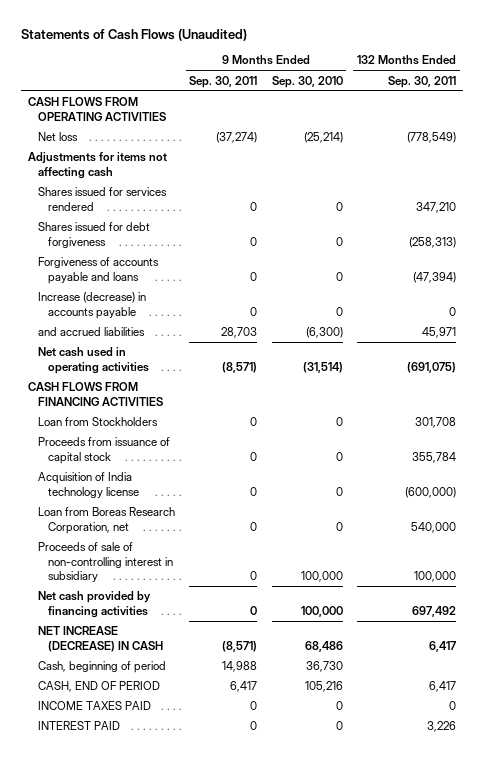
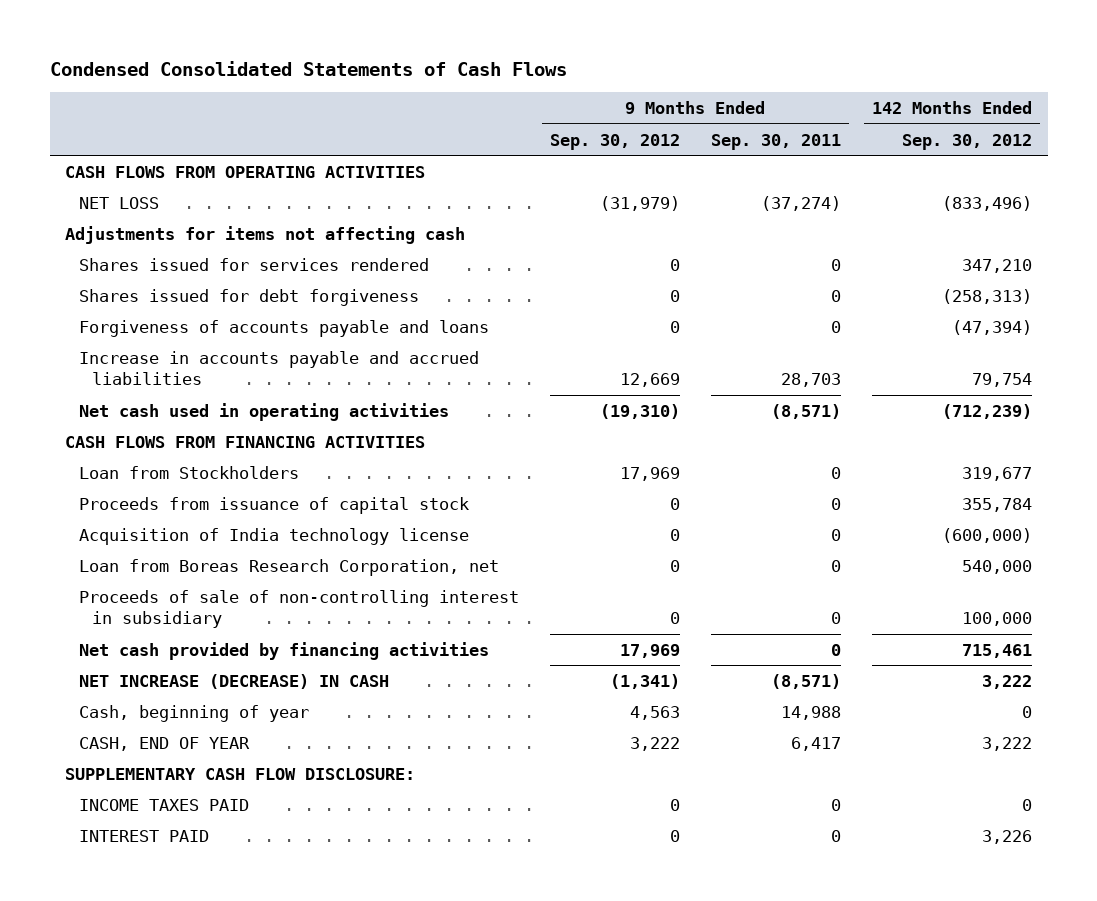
- Statements of Cash Flows (Unaudited)
+ Condensed Consolidated Statements of Cash Flows
- | 9 Months Ended Sep. 30, 2011 | 9 Months Ended Sep. 30, 2010 | 132 Months Ended Sep. 30, 2011
+ | 9 Months Ended Sep. 30, 2012 | 9 Months Ended Sep. 30, 2011 | 142 Months Ended Sep. 30, 2012
- Net loss | (37,274) | (25,214) | (778,549)
+ NET LOSS | (31,979) | (37,274) | (833,496)
- Increase (decrease) in accounts payable | 0 | 0 | 0
- and accrued liabilities | 28,703 | (6,300) | 45,971
+ Increase in accounts payable and accrued liabilities | 12,669 | 28,703 | 79,754
- Cash, beginning of period | 14,988 | 36,730 |
- CASH, END OF PERIOD | 6,417 | 105,216 | 6,417
+ Cash, beginning of year | 4,563 | 14,988 | 0
+ CASH, END OF YEAR | 3,222 | 6,417 | 3,222
+ SUPPLEMENTARY CASH FLOW DISCLOSURE:

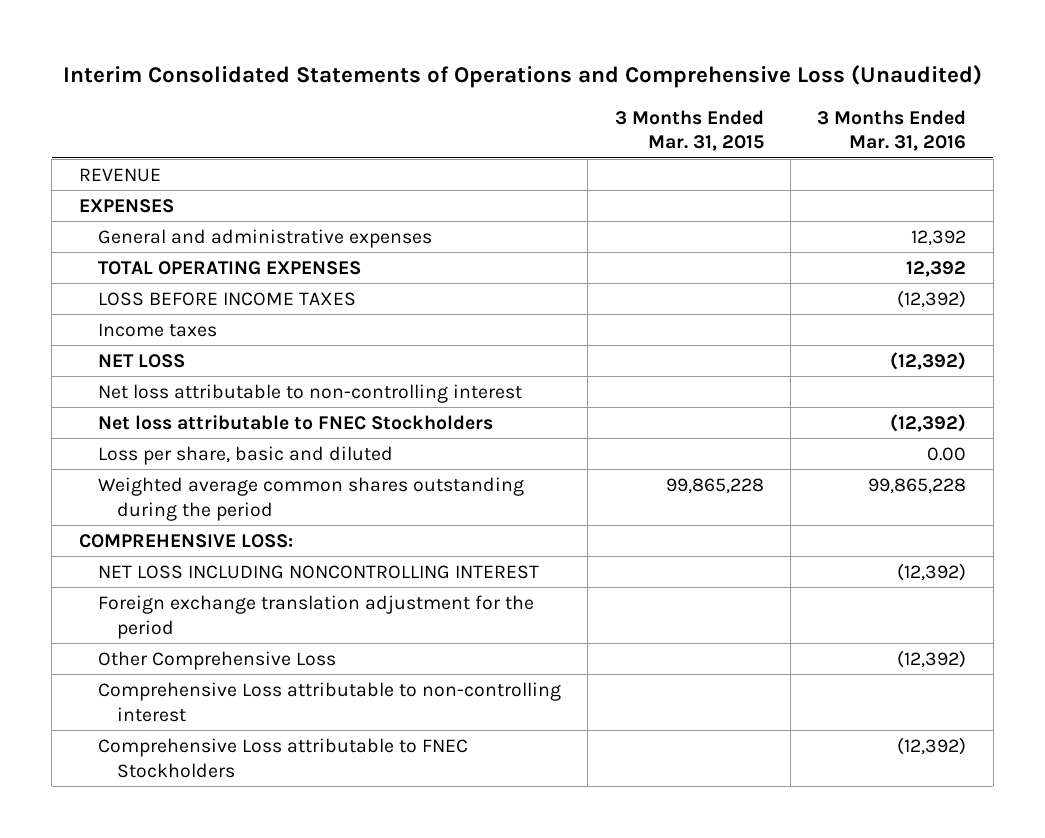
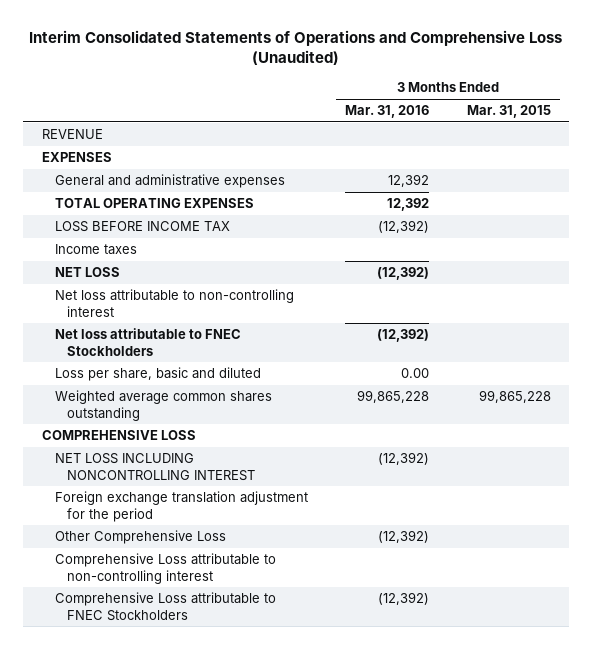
- | 3 Months Ended Mar. 31, 2015 | 3 Months Ended Mar. 31, 2016
+ | 3 Months Ended Mar. 31, 2016 | 3 Months Ended Mar. 31, 2015
- LOSS BEFORE INCOME TAXES | | (12,392)
+ LOSS BEFORE INCOME TAX | (12,392) |
- Weighted average common shares outstanding during the period | 99,865,228 | 99,865,228
- COMPREHENSIVE LOSS:
+ Weighted average common shares outstanding | 99,865,228 | 99,865,228
+ COMPREHENSIVE LOSS

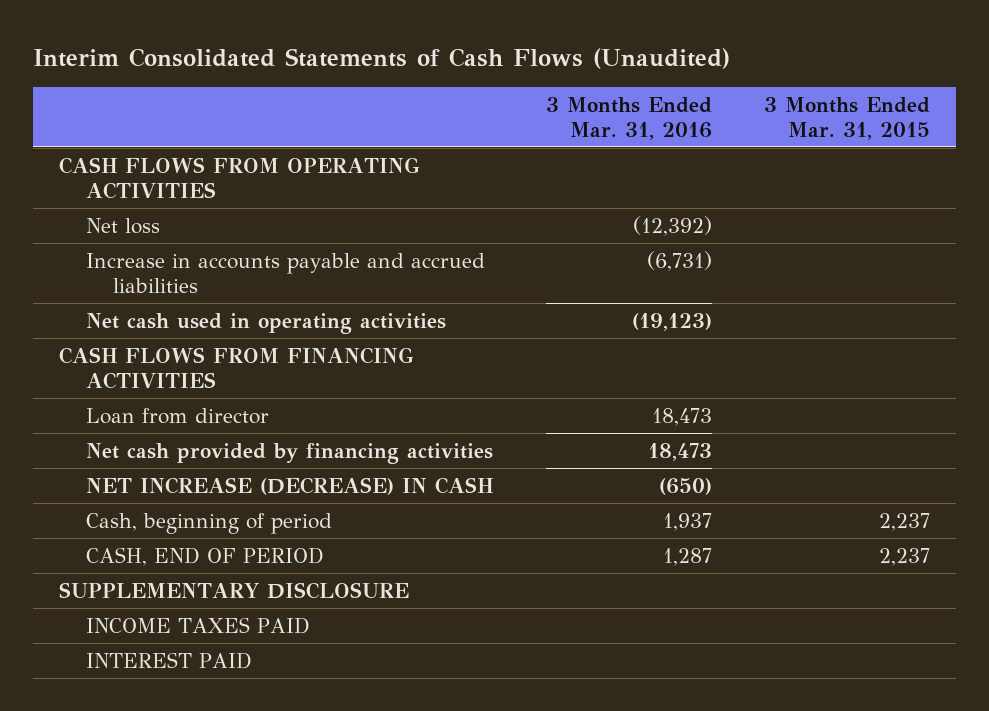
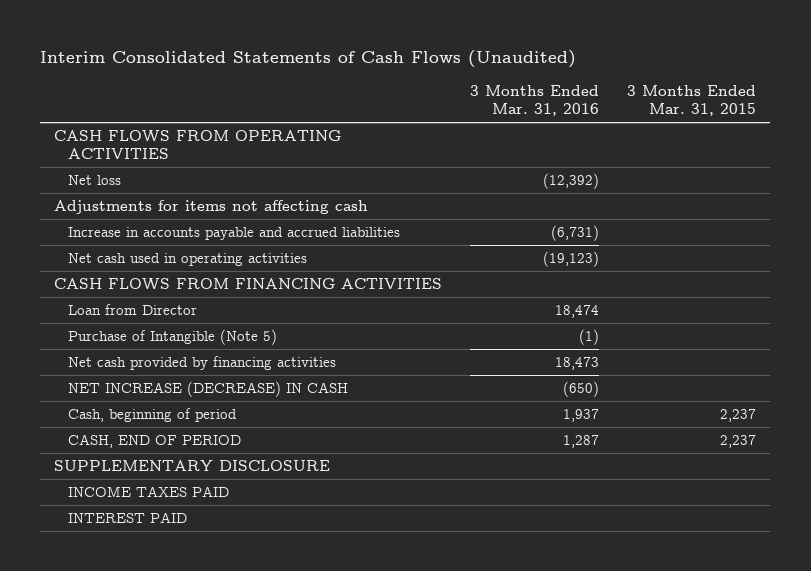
+ Adjustments for items not affecting cash
- Loan from director | 18,473 |
+ Loan from Director | 18,474 |
+ Purchase of Intangible (Note 5) | (1) |

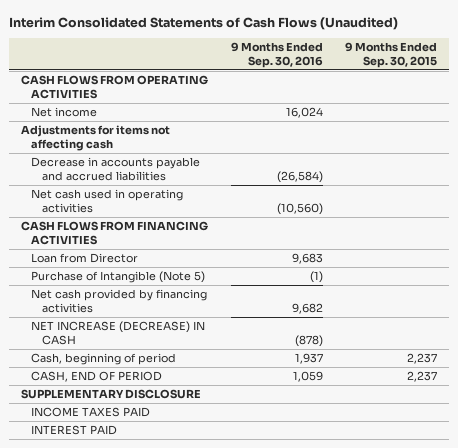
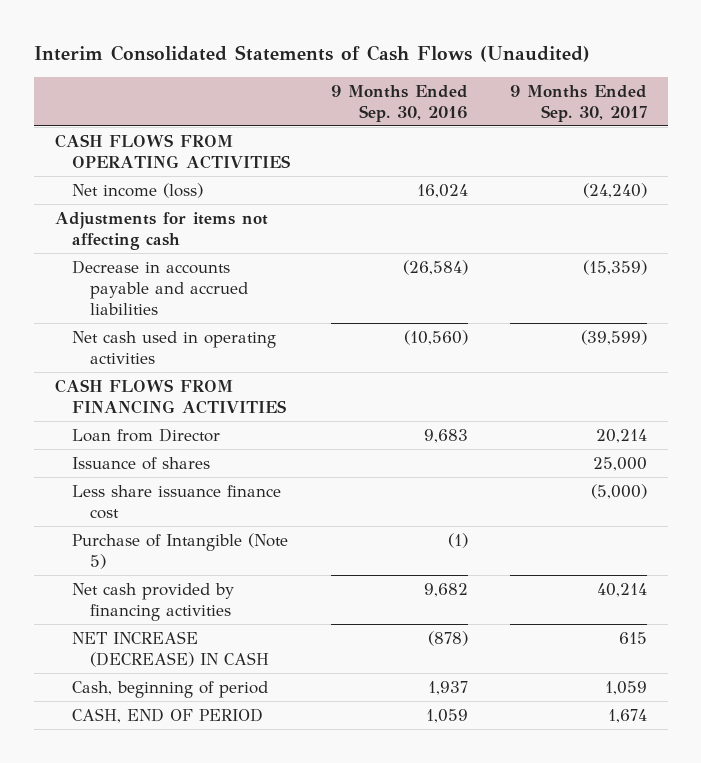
- | 9 Months Ended Sep. 30, 2016 | 9 Months Ended Sep. 30, 2015
+ | 9 Months Ended Sep. 30, 2016 | 9 Months Ended Sep. 30, 2017
- Net income | 16,024 |
+ Net income (loss) | 16,024 | (24,240)
+ Issuance of shares | | 25,000
+ Less share issuance finance cost | | (5,000)
- SUPPLEMENTARY DISCLOSURE
- INCOME TAXES PAID
- INTEREST PAID

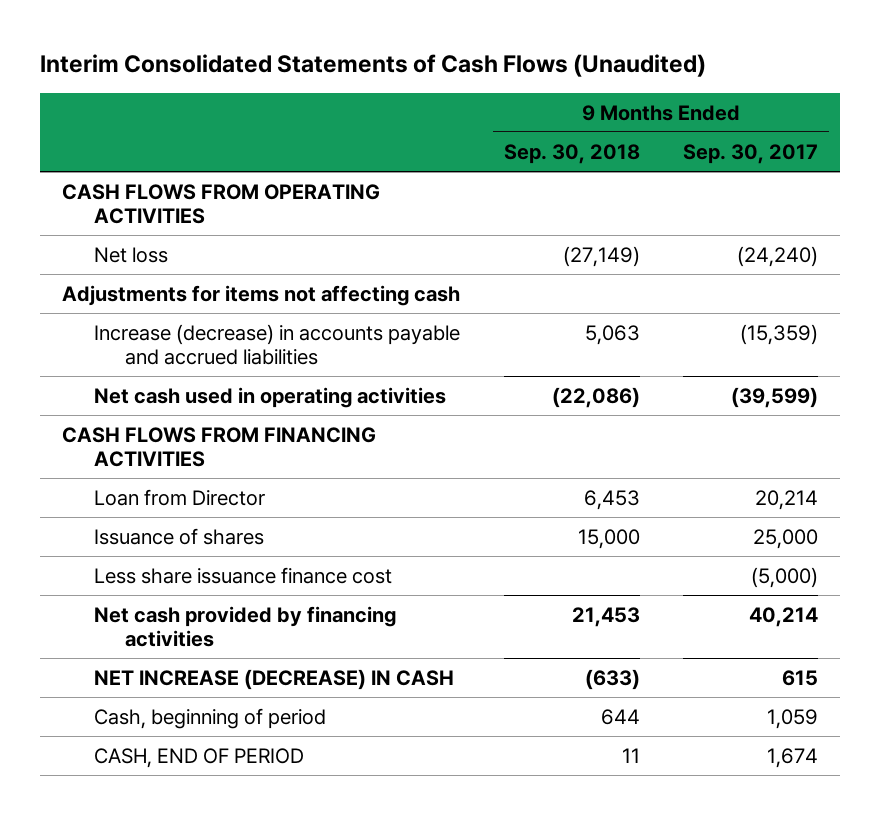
- | 9 Months Ended Sep. 30, 2016 | 9 Months Ended Sep. 30, 2017
+ | 9 Months Ended Sep. 30, 2018 | 9 Months Ended Sep. 30, 2017
- Net income (loss) | 16,024 | (24,240)
+ Net loss | (27,149) | (24,240)
- Decrease in accounts payable and accrued liabilities | (26,584) | (15,359)
+ Increase (decrease) in accounts payable and accrued liabilities | 5,063 | (15,359)
- Purchase of Intangible (Note 5) | (1) |

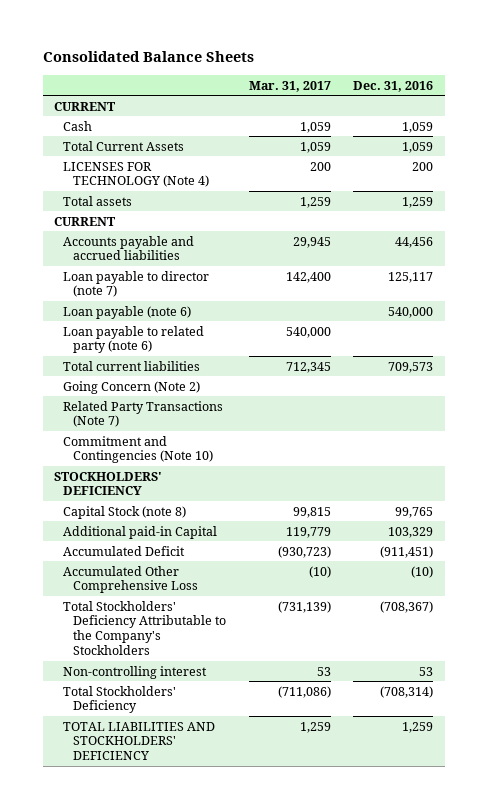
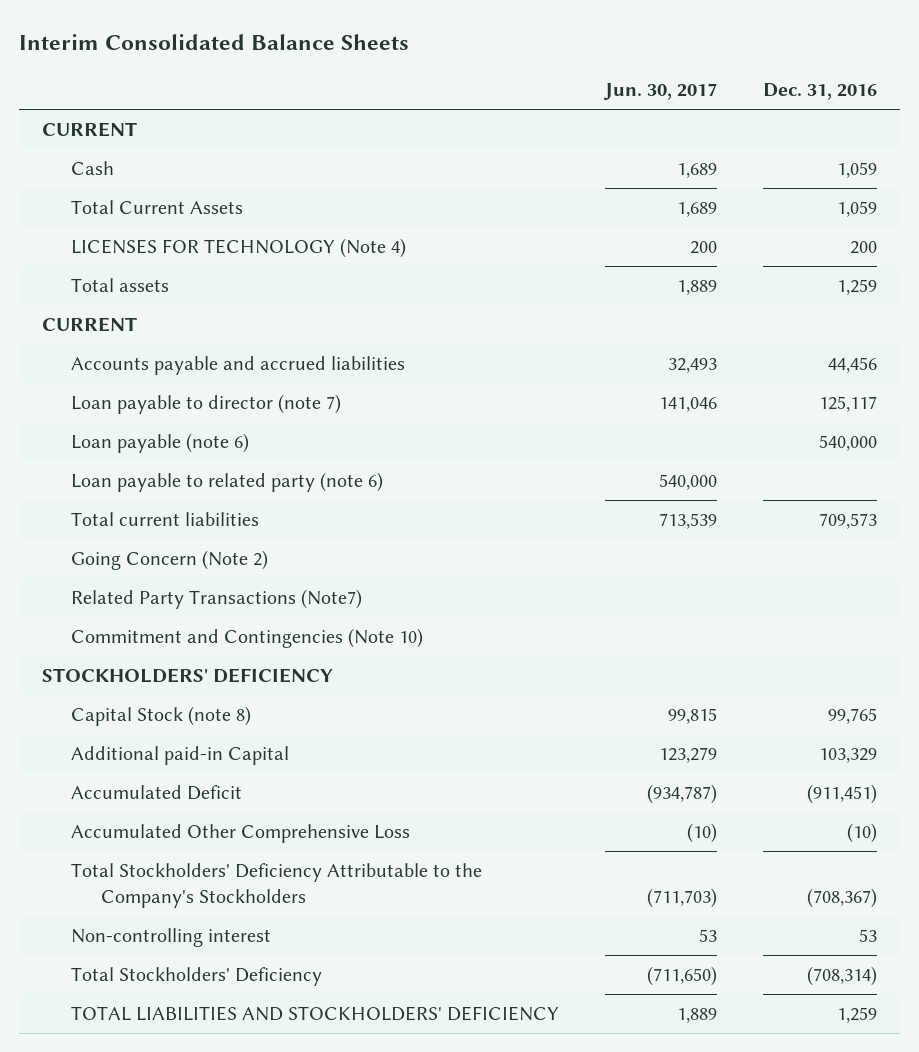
- Consolidated Balance Sheets
+ Interim Consolidated Balance Sheets
- | Mar. 31, 2017 | Dec. 31, 2016
+ | Jun. 30, 2017 | Dec. 31, 2016
- Related Party Transactions (Note 7)
+ Related Party Transactions (Note7)

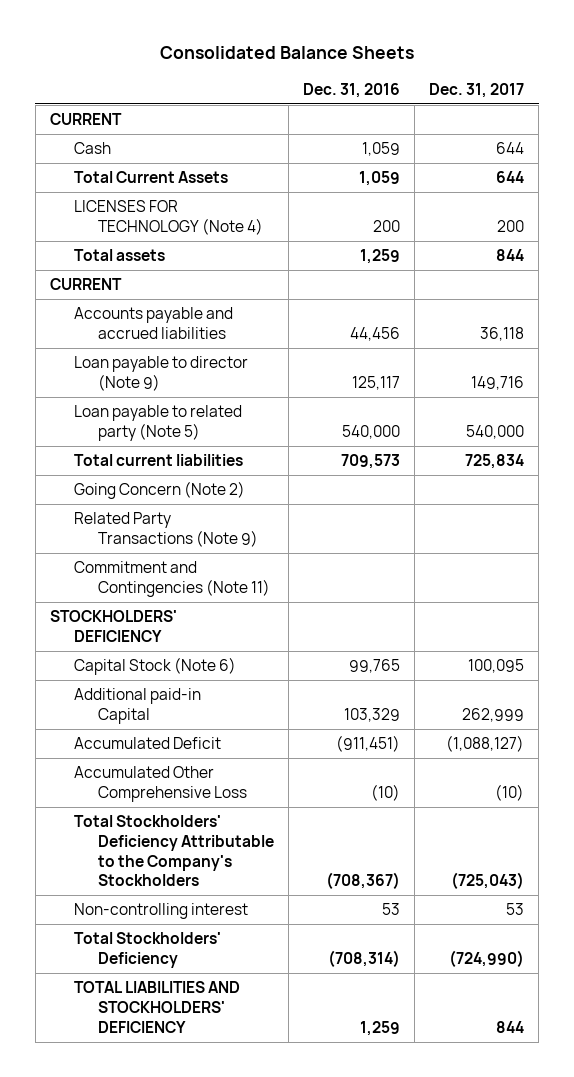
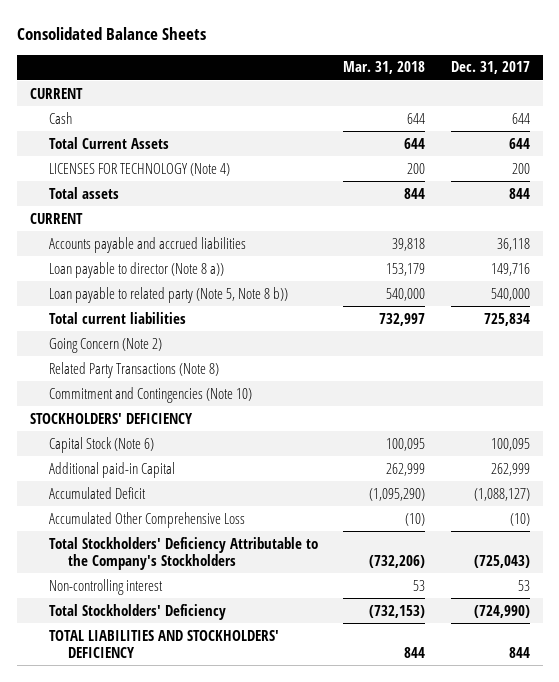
- | Dec. 31, 2016 | Dec. 31, 2017
+ | Mar. 31, 2018 | Dec. 31, 2017
- Loan payable to director (Note 9) | 125,117 | 149,716
- Loan payable to related party (Note 5) | 540,000 | 540,000
+ Loan payable to director (Note 8 a)) | 153,179 | 149,716
+ Loan payable to related party (Note 5, Note 8 b)) | 540,000 | 540,000
- Related Party Transactions (Note 9)
- Commitment and Contingencies (Note 11)
+ Related Party Transactions (Note 8)
+ Commitment and Contingencies (Note 10)

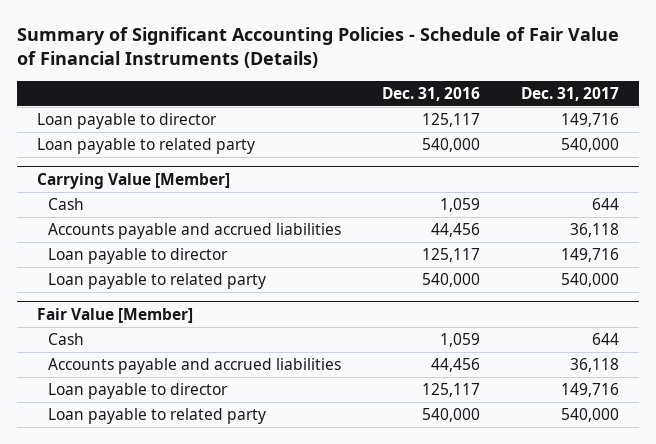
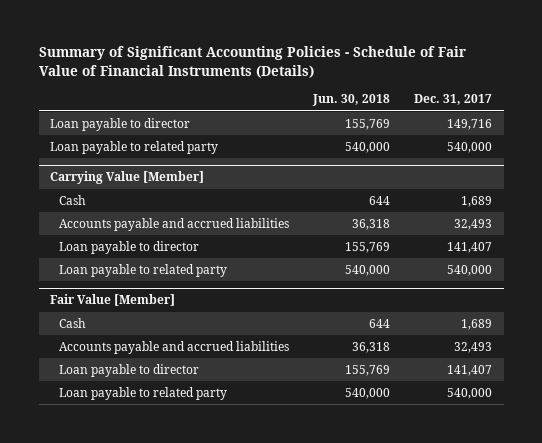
- | Dec. 31, 2016 | Dec. 31, 2017
+ | Jun. 30, 2018 | Dec. 31, 2017
@ Carrying Value [Member]
- Cash | 1,059 | 644
- Accounts payable and accrued liabilities | 44,456 | 36,118
- Loan payable to director | 125,117 | 149,716
+ Cash | 644 | 1,689
+ Accounts payable and accrued liabilities | 36,318 | 32,493
+ Loan payable to director | 155,769 | 141,407
@ Fair Value [Member]
- Cash | 1,059 | 644
- Accounts payable and accrued liabilities | 44,456 | 36,118
- Loan payable to director | 125,117 | 149,716
+ Cash | 644 | 1,689
+ Accounts payable and accrued liabilities | 36,318 | 32,493
+ Loan payable to director | 155,769 | 141,407

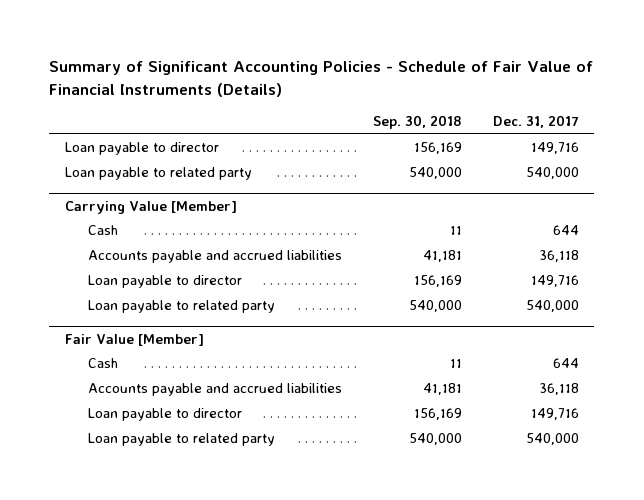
- | Jun. 30, 2018 | Dec. 31, 2017
+ | Sep. 30, 2018 | Dec. 31, 2017
@ Carrying Value [Member]
- Cash | 644 | 1,689
- Accounts payable and accrued liabilities | 36,318 | 32,493
- Loan payable to director | 155,769 | 141,407
+ Cash | 11 | 644
+ Accounts payable and accrued liabilities | 41,181 | 36,118
+ Loan payable to director | 156,169 | 149,716
@ Fair Value [Member]
- Cash | 644 | 1,689
- Accounts payable and accrued liabilities | 36,318 | 32,493
- Loan payable to director | 155,769 | 141,407
+ Cash | 11 | 644
+ Accounts payable and accrued liabilities | 41,181 | 36,118
+ Loan payable to director | 156,169 | 149,716

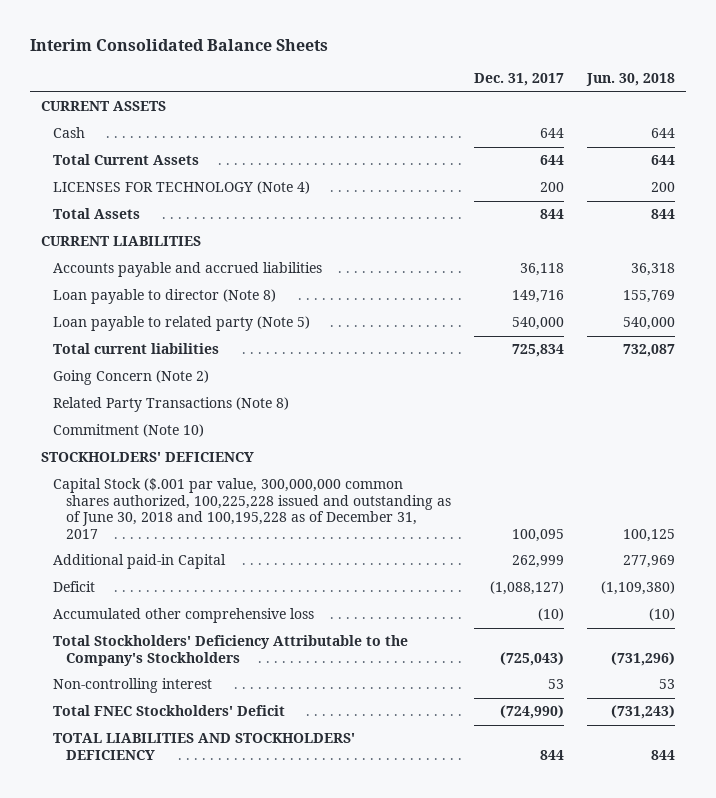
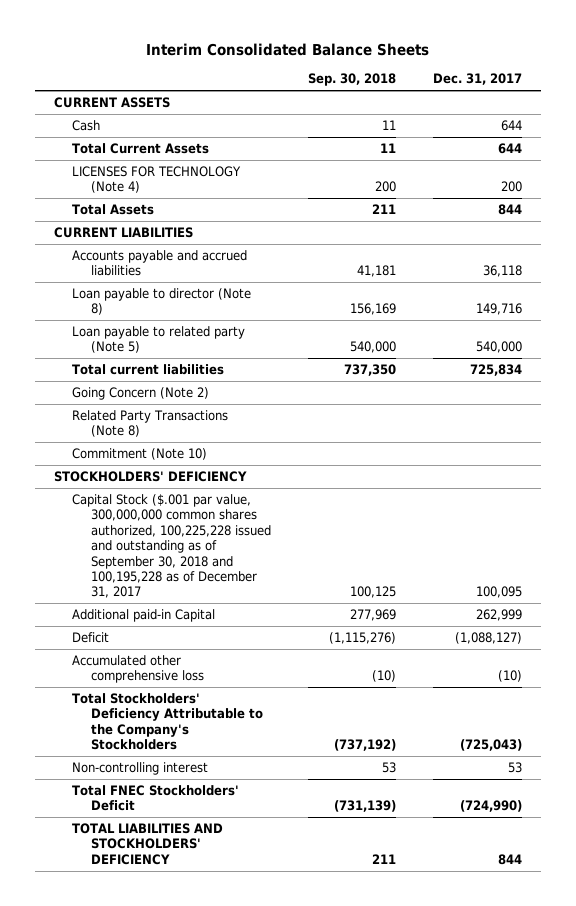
- | Dec. 31, 2017 | Jun. 30, 2018
+ | Sep. 30, 2018 | Dec. 31, 2017
- Capital Stock ($.001 par value, 300,000,000 common shares authorized, 100,225,228 issued and outstanding as of June 30, 2018 and 100,195,228 as of December 31, 2017 | 100,095 | 100,125
+ Capital Stock ($.001 par value, 300,000,000 common shares authorized, 100,225,228 issued and outstanding as of September 30, 2018 and 100,195,228 as of December 31, 2017 | 100,125 | 100,095

